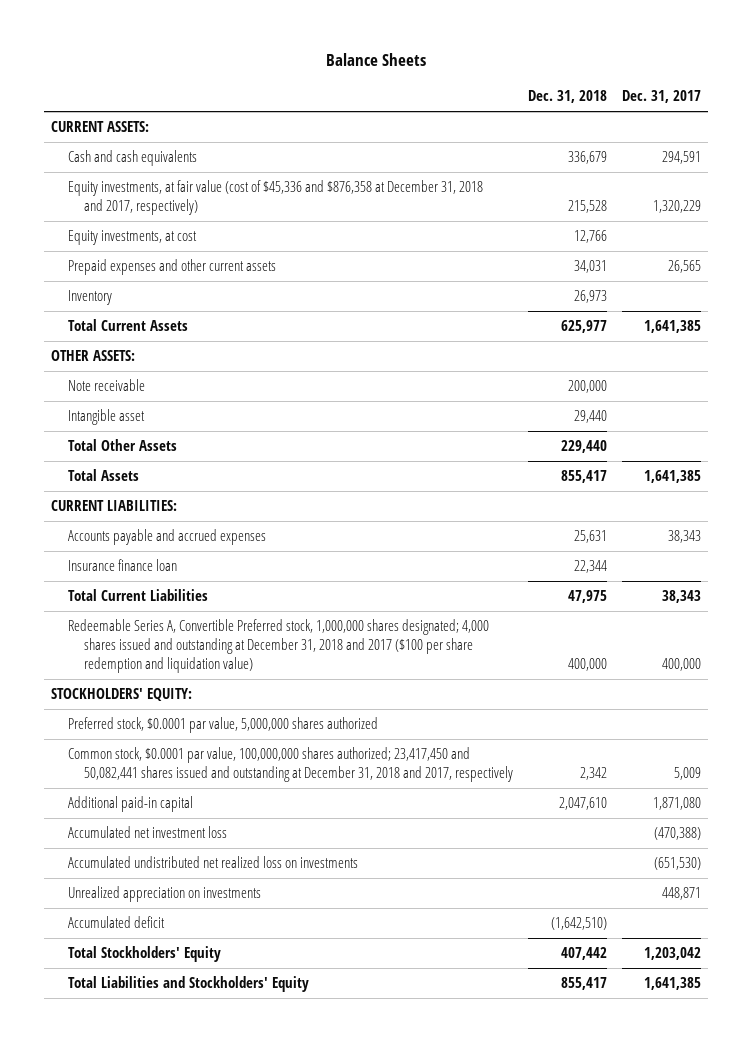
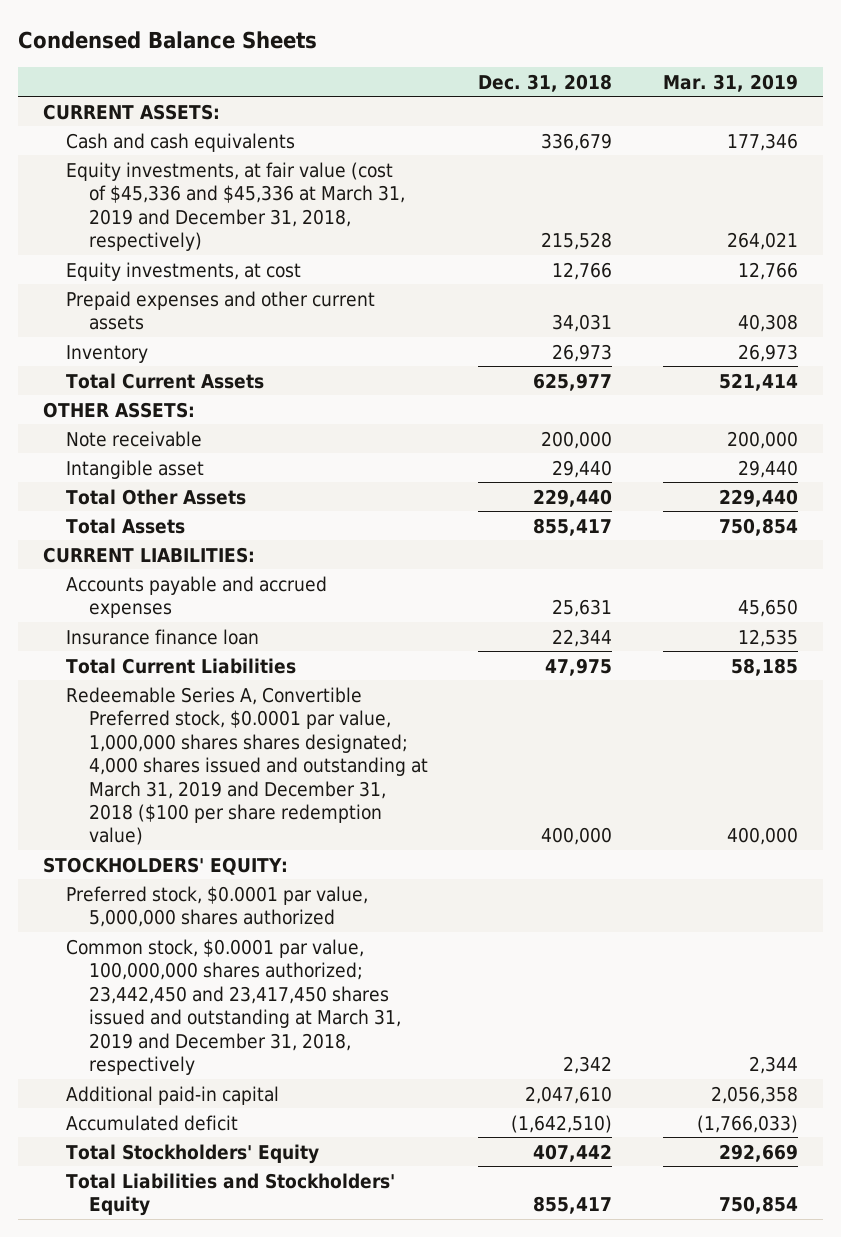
- Balance Sheets
+ Condensed Balance Sheets
- | Dec. 31, 2018 | Dec. 31, 2017
+ | Dec. 31, 2018 | Mar. 31, 2019
- Equity investments, at fair value (cost of $45,336 and $876,358 at December 31, 2018 and 2017, respectively) | 215,528 | 1,320,229
+ Equity investments, at fair value (cost of $45,336 and $45,336 at March 31, 2019 and December 31, 2018, respectively) | 215,528 | 264,021
- Redeemable Series A, Convertible Preferred stock, 1,000,000 shares designated; 4,000 shares issued and outstanding at December 31, 2018 and 2017 ($100 per share redemption and liquidation value) | 400,000 | 400,000
+ Redeemable Series A, Convertible Preferred stock, $0.0001 par value, 1,000,000 shares shares designated; 4,000 shares issued and outstanding at March 31, 2019 and December 31, 2018 ($100 per share redemption value) | 400,000 | 400,000
- Common stock, $0.0001 par value, 100,000,000 shares authorized; 23,417,450 and 50,082,441 shares issued and outstanding at December 31, 2018 and 2017, respectively | 2,342 | 5,009
+ Common stock, $0.0001 par value, 100,000,000 shares authorized; 23,442,450 and 23,417,450 shares issued and outstanding at March 31, 2019 and December 31, 2018, respectively | 2,342 | 2,344
- Accumulated net investment loss | | (470,388)
- Accumulated undistributed net realized loss on investments | | (651,530)
- Unrealized appreciation on investments | | 448,871

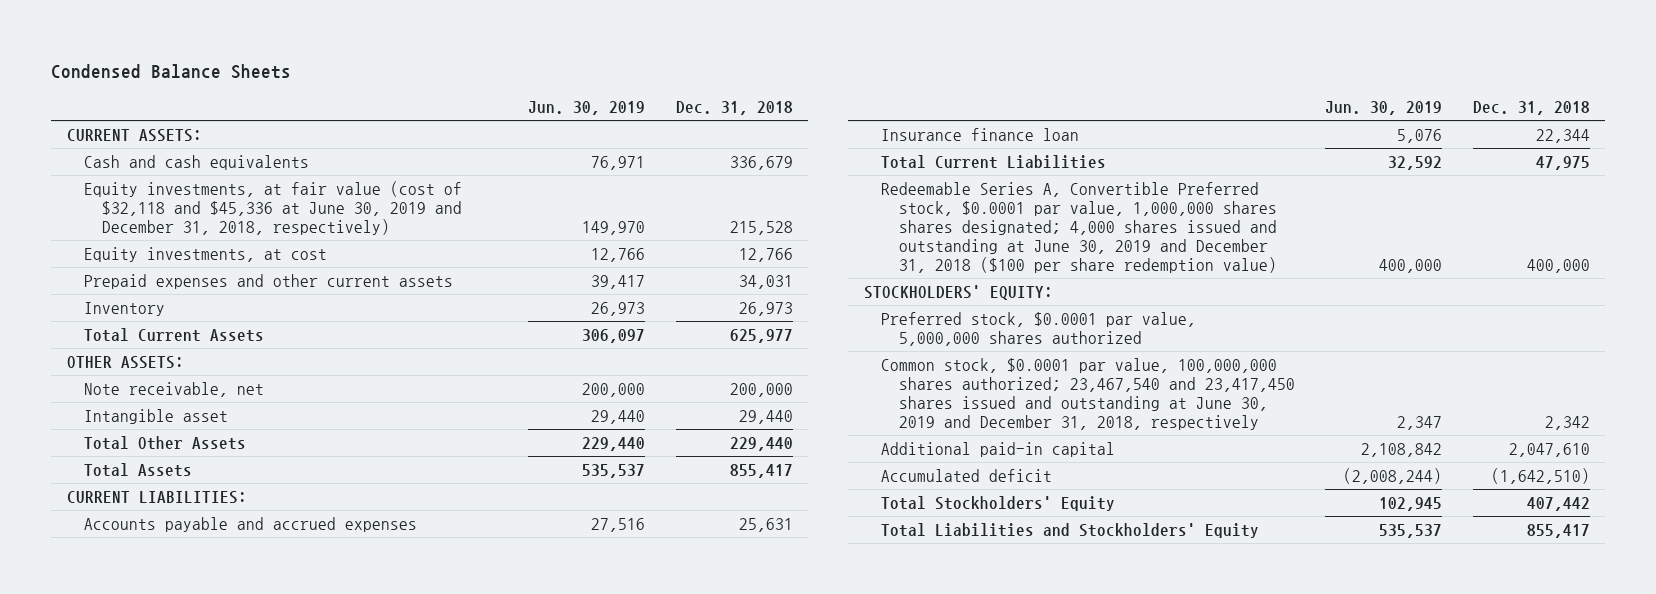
- | Dec. 31, 2018 | Mar. 31, 2019
+ | Jun. 30, 2019 | Dec. 31, 2018
- Equity investments, at fair value (cost of $45,336 and $45,336 at March 31, 2019 and December 31, 2018, respectively) | 215,528 | 264,021
+ Equity investments, at fair value (cost of $32,118 and $45,336 at June 30, 2019 and December 31, 2018, respectively) | 149,970 | 215,528
- Note receivable | 200,000 | 200,000
+ Note receivable, net | 200,000 | 200,000
- Redeemable Series A, Convertible Preferred stock, $0.0001 par value, 1,000,000 shares shares designated; 4,000 shares issued and outstanding at March 31, 2019 and December 31, 2018 ($100 per share redemption value) | 400,000 | 400,000
+ Redeemable Series A, Convertible Preferred stock, $0.0001 par value, 1,000,000 shares shares designated; 4,000 shares issued and outstanding at June 30, 2019 and December 31, 2018 ($100 per share redemption value) | 400,000 | 400,000
- Common stock, $0.0001 par value, 100,000,000 shares authorized; 23,442,450 and 23,417,450 shares issued and outstanding at March 31, 2019 and December 31, 2018, respectively | 2,342 | 2,344
+ Common stock, $0.0001 par value, 100,000,000 shares authorized; 23,467,540 and 23,417,450 shares issued and outstanding at June 30, 2019 and December 31, 2018, respectively | 2,347 | 2,342

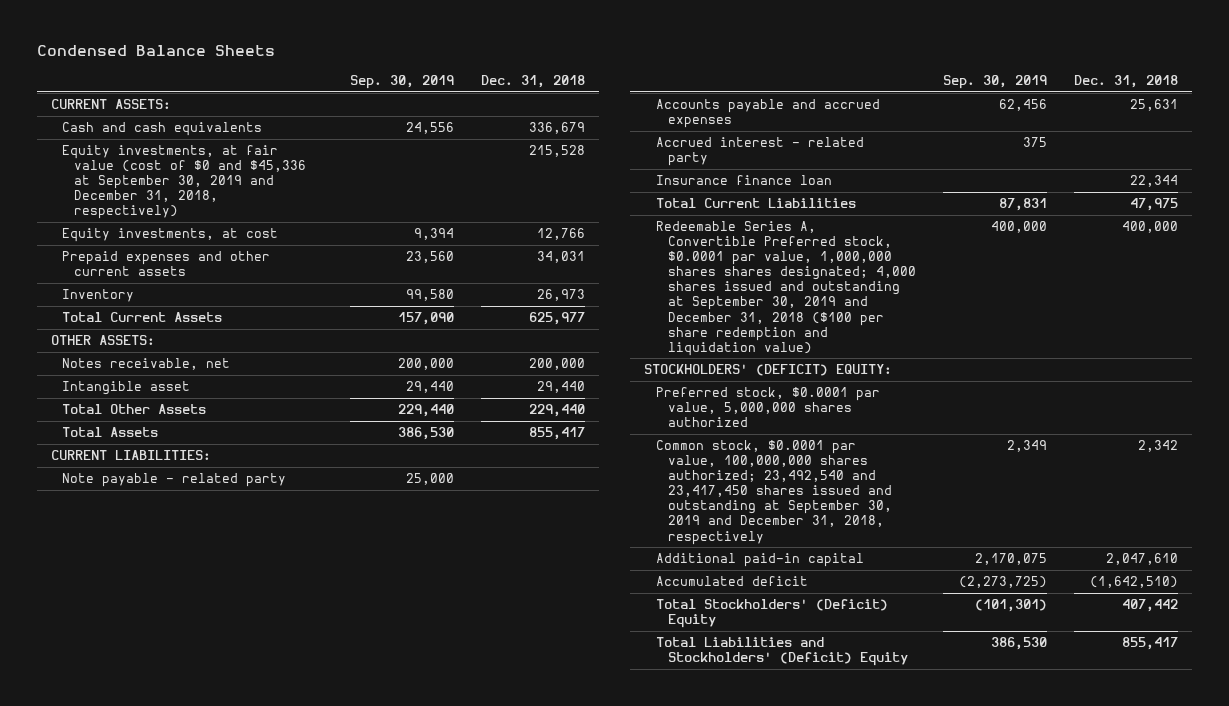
- | Jun. 30, 2019 | Dec. 31, 2018
+ | Sep. 30, 2019 | Dec. 31, 2018
- Equity investments, at fair value (cost of $32,118 and $45,336 at June 30, 2019 and December 31, 2018, respectively) | 149,970 | 215,528
+ Equity investments, at fair value (cost of $0 and $45,336 at September 30, 2019 and December 31, 2018, respectively) | | 215,528
- Note receivable, net | 200,000 | 200,000
+ Notes receivable, net | 200,000 | 200,000
+ Note payable - related party | 25,000 |
+ Accrued interest - related party | 375 |
- Redeemable Series A, Convertible Preferred stock, $0.0001 par value, 1,000,000 shares shares designated; 4,000 shares issued and outstanding at June 30, 2019 and December 31, 2018 ($100 per share redemption value) | 400,000 | 400,000
- STOCKHOLDERS' EQUITY:
+ Redeemable Series A, Convertible Preferred stock, $0.0001 par value, 1,000,000 shares shares designated; 4,000 shares issued and outstanding at September 30, 2019 and December 31, 2018 ($100 per share redemption and liquidation value) | 400,000 | 400,000
+ STOCKHOLDERS' (DEFICIT) EQUITY:
- Common stock, $0.0001 par value, 100,000,000 shares authorized; 23,467,540 and 23,417,450 shares issued and outstanding at June 30, 2019 and December 31, 2018, respectively | 2,347 | 2,342
+ Common stock, $0.0001 par value, 100,000,000 shares authorized; 23,492,540 and 23,417,450 shares issued and outstanding at September 30, 2019 and December 31, 2018, respectively | 2,349 | 2,342
- Total Stockholders' Equity | 102,945 | 407,442
- Total Liabilities and Stockholders' Equity | 535,537 | 855,417
+ Total Stockholders' (Deficit) Equity | (101,301) | 407,442
+ Total Liabilities and Stockholders' (Deficit) Equity | 386,530 | 855,417

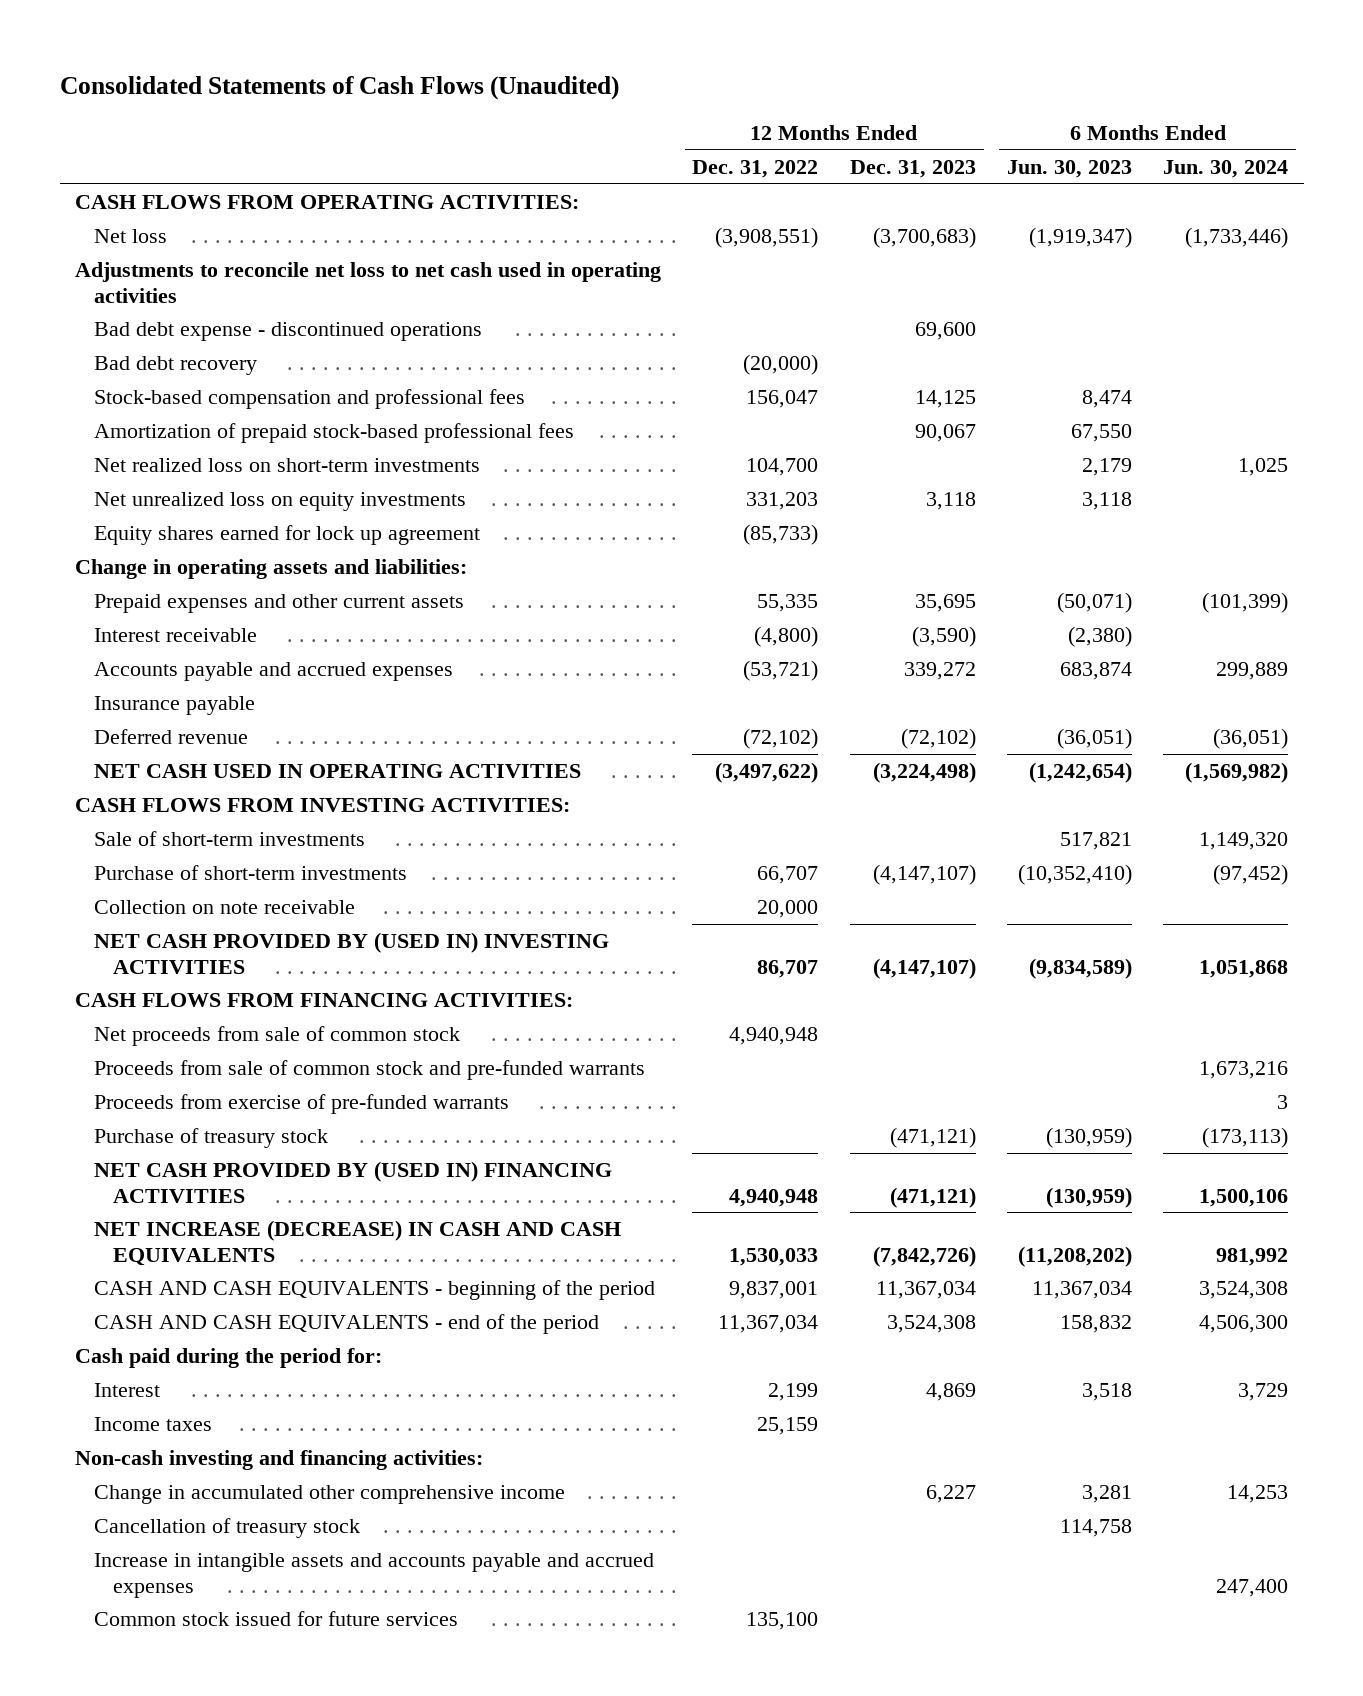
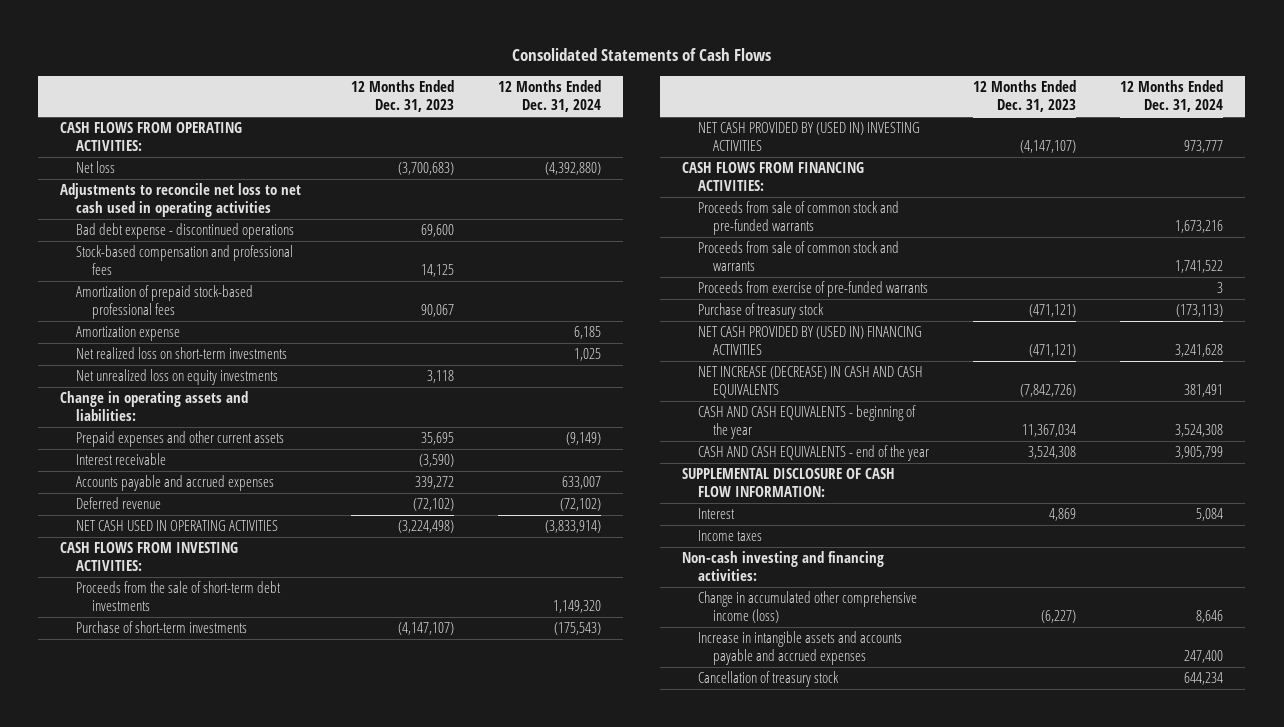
- Consolidated Statements of Cash Flows (Unaudited)
+ Consolidated Statements of Cash Flows
- | 12 Months Ended Dec. 31, 2022 | 12 Months Ended Dec. 31, 2023 | 6 Months Ended Jun. 30, 2023 | 6 Months Ended Jun. 30, 2024
+ | 12 Months Ended Dec. 31, 2023 | 12 Months Ended Dec. 31, 2024
- Bad debt recovery | (20,000) | | |
+ Amortization expense | | 6,185
- Equity shares earned for lock up agreement | (85,733) | | |
- Insurance payable
- Sale of short-term investments | | | 517,821 | 1,149,320
+ Proceeds from the sale of short-term debt investments | | 1,149,320
- Collection on note receivable | 20,000 | | |
- Net proceeds from sale of common stock | 4,940,948 | | |
+ Proceeds from sale of common stock and warrants | | 1,741,522
- CASH AND CASH EQUIVALENTS - beginning of the period | 9,837,001 | 11,367,034 | 11,367,034 | 3,524,308
- CASH AND CASH EQUIVALENTS - end of the period | 11,367,034 | 3,524,308 | 158,832 | 4,506,300
- Cash paid during the period for:
+ CASH AND CASH EQUIVALENTS - beginning of the year | 11,367,034 | 3,524,308
+ CASH AND CASH EQUIVALENTS - end of the year | 3,524,308 | 3,905,799
+ SUPPLEMENTAL DISCLOSURE OF CASH FLOW INFORMATION:
- Change in accumulated other comprehensive income | | 6,227 | 3,281 | 14,253
+ Change in accumulated other comprehensive income (loss) | (6,227) | 8,646
- Common stock issued for future services | 135,100 | | |
moved down: Cancellation of treasury stock | | 644,234

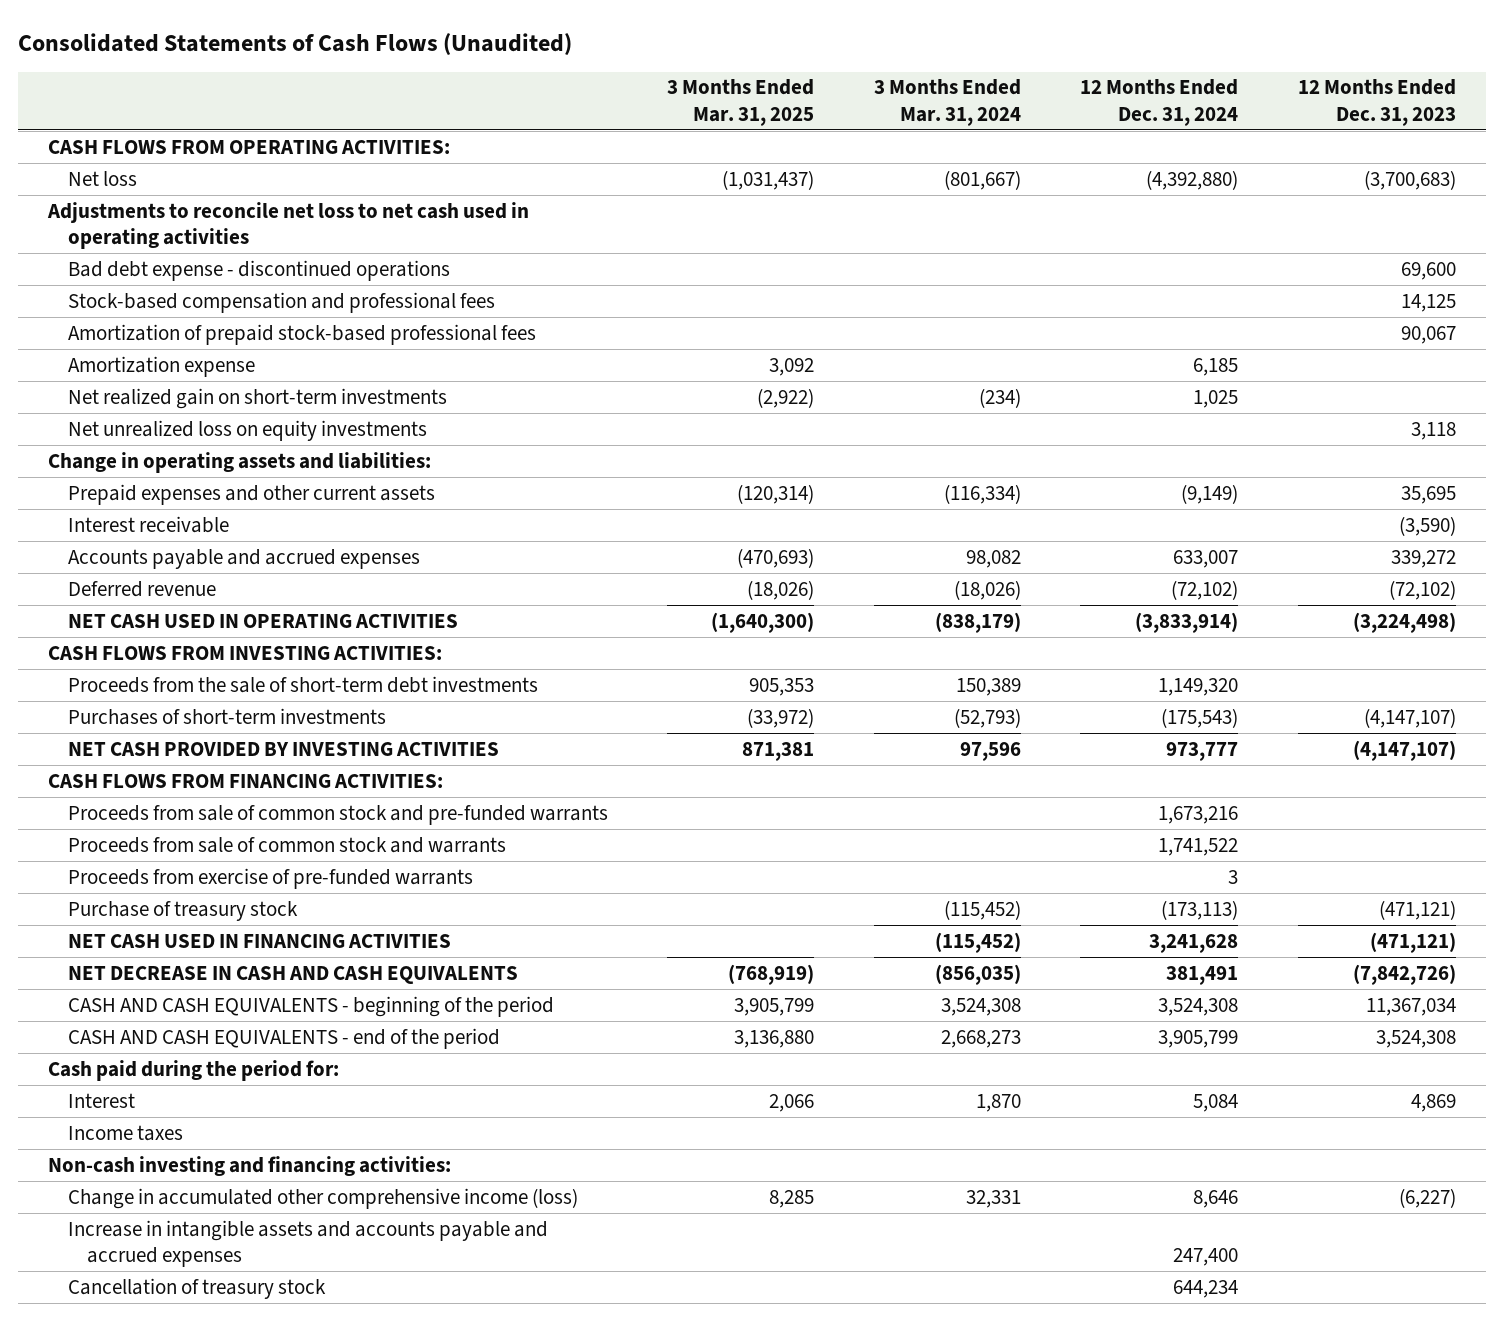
- Consolidated Statements of Cash Flows
+ Consolidated Statements of Cash Flows (Unaudited)
- | 12 Months Ended Dec. 31, 2023 | 12 Months Ended Dec. 31, 2024
+ | 3 Months Ended Mar. 31, 2025 | 3 Months Ended Mar. 31, 2024 | 12 Months Ended Dec. 31, 2024 | 12 Months Ended Dec. 31, 2023
- Net realized loss on short-term investments | | 1,025
+ Net realized gain on short-term investments | (2,922) | (234) | 1,025 |
- Purchase of short-term investments | (4,147,107) | (175,543)
- NET CASH PROVIDED BY (USED IN) INVESTING ACTIVITIES | (4,147,107) | 973,777
+ Purchases of short-term investments | (33,972) | (52,793) | (175,543) | (4,147,107)
+ NET CASH PROVIDED BY INVESTING ACTIVITIES | 871,381 | 97,596 | 973,777 | (4,147,107)
- NET CASH PROVIDED BY (USED IN) FINANCING ACTIVITIES | (471,121) | 3,241,628
- NET INCREASE (DECREASE) IN CASH AND CASH EQUIVALENTS | (7,842,726) | 381,491
- CASH AND CASH EQUIVALENTS - beginning of the year | 11,367,034 | 3,524,308
- CASH AND CASH EQUIVALENTS - end of the year | 3,524,308 | 3,905,799
- SUPPLEMENTAL DISCLOSURE OF CASH FLOW INFORMATION:
+ NET CASH USED IN FINANCING ACTIVITIES | | (115,452) | 3,241,628 | (471,121)
+ NET DECREASE IN CASH AND CASH EQUIVALENTS | (768,919) | (856,035) | 381,491 | (7,842,726)
+ CASH AND CASH EQUIVALENTS - beginning of the period | 3,905,799 | 3,524,308 | 3,524,308 | 11,367,034
+ CASH AND CASH EQUIVALENTS - end of the period | 3,136,880 | 2,668,273 | 3,905,799 | 3,524,308
+ Cash paid during the period for:

